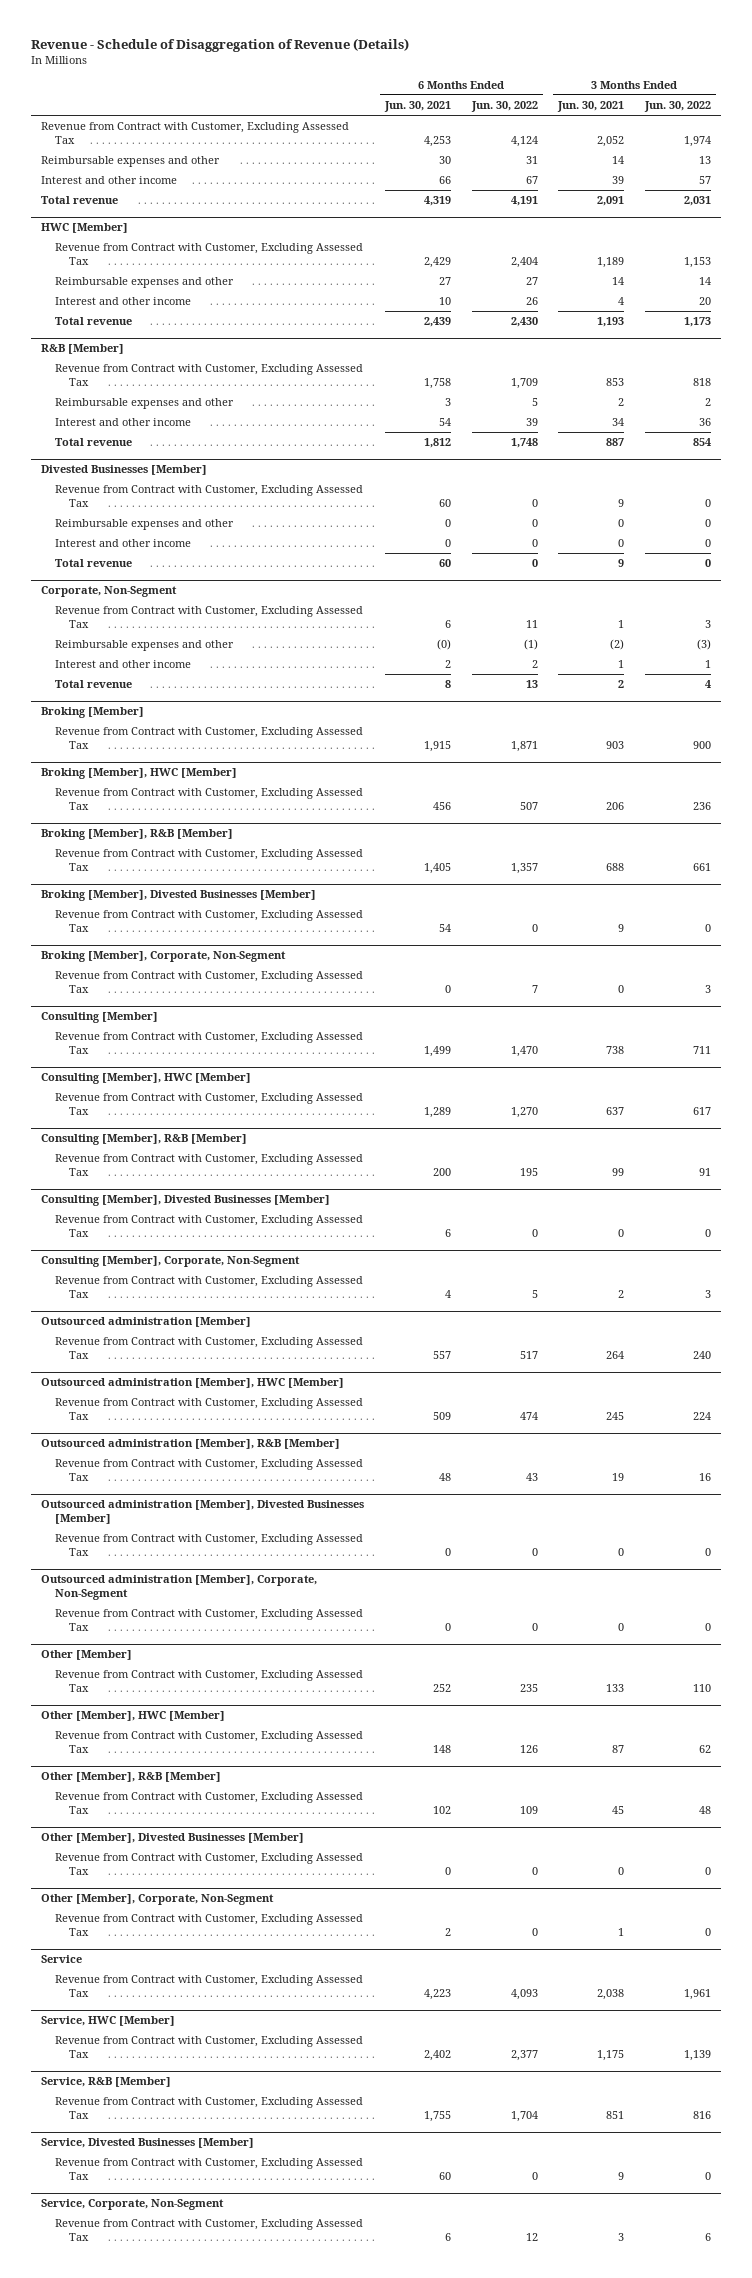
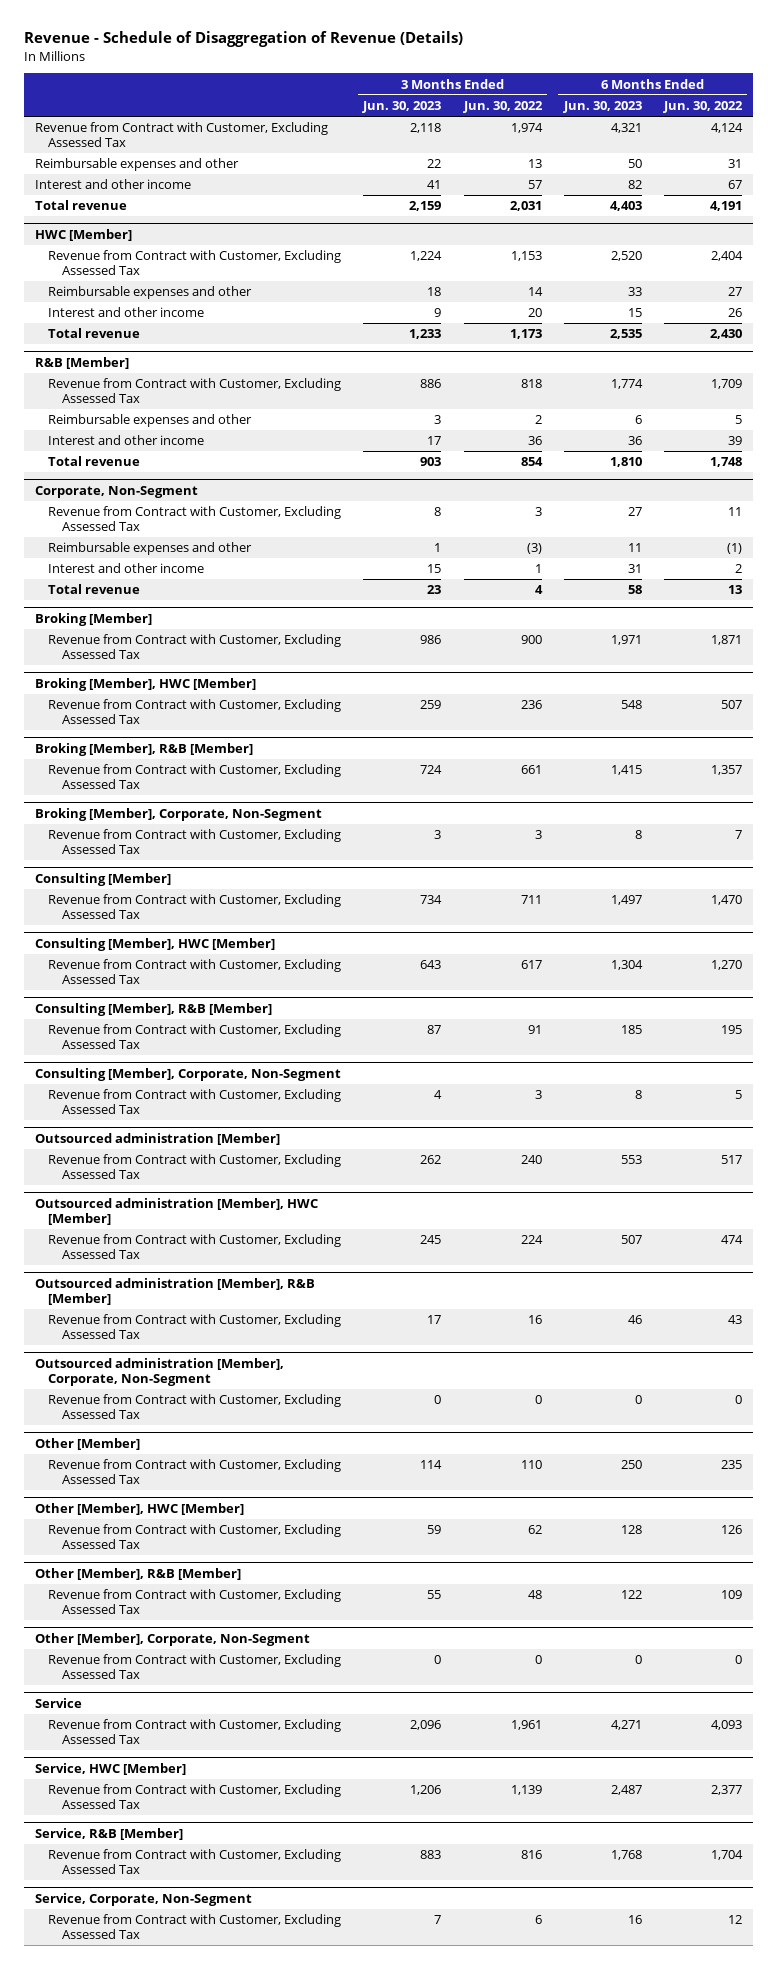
- | 6 Months Ended Jun. 30, 2021 | 6 Months Ended Jun. 30, 2022 | 3 Months Ended Jun. 30, 2021 | 3 Months Ended Jun. 30, 2022
+ | 3 Months Ended Jun. 30, 2023 | 3 Months Ended Jun. 30, 2022 | 6 Months Ended Jun. 30, 2023 | 6 Months Ended Jun. 30, 2022
- Divested Businesses [Member]
- Revenue from Contract with Customer, Excluding Assessed Tax | 60 | 0 | 9 | 0
- Reimbursable expenses and other | 0 | 0 | 0 | 0
- Interest and other income | 0 | 0 | 0 | 0
- Total revenue | 60 | 0 | 9 | 0
- Broking [Member], Divested Businesses [Member]
- Revenue from Contract with Customer, Excluding Assessed Tax | 54 | 0 | 9 | 0
- Consulting [Member], Divested Businesses [Member]
- Revenue from Contract with Customer, Excluding Assessed Tax | 6 | 0 | 0 | 0
- Outsourced administration [Member], Divested Businesses [Member]
- Revenue from Contract with Customer, Excluding Assessed Tax | 0 | 0 | 0 | 0
- Other [Member], Divested Businesses [Member]
- Revenue from Contract with Customer, Excluding Assessed Tax | 0 | 0 | 0 | 0
- Service, Divested Businesses [Member]
- Revenue from Contract with Customer, Excluding Assessed Tax | 60 | 0 | 9 | 0

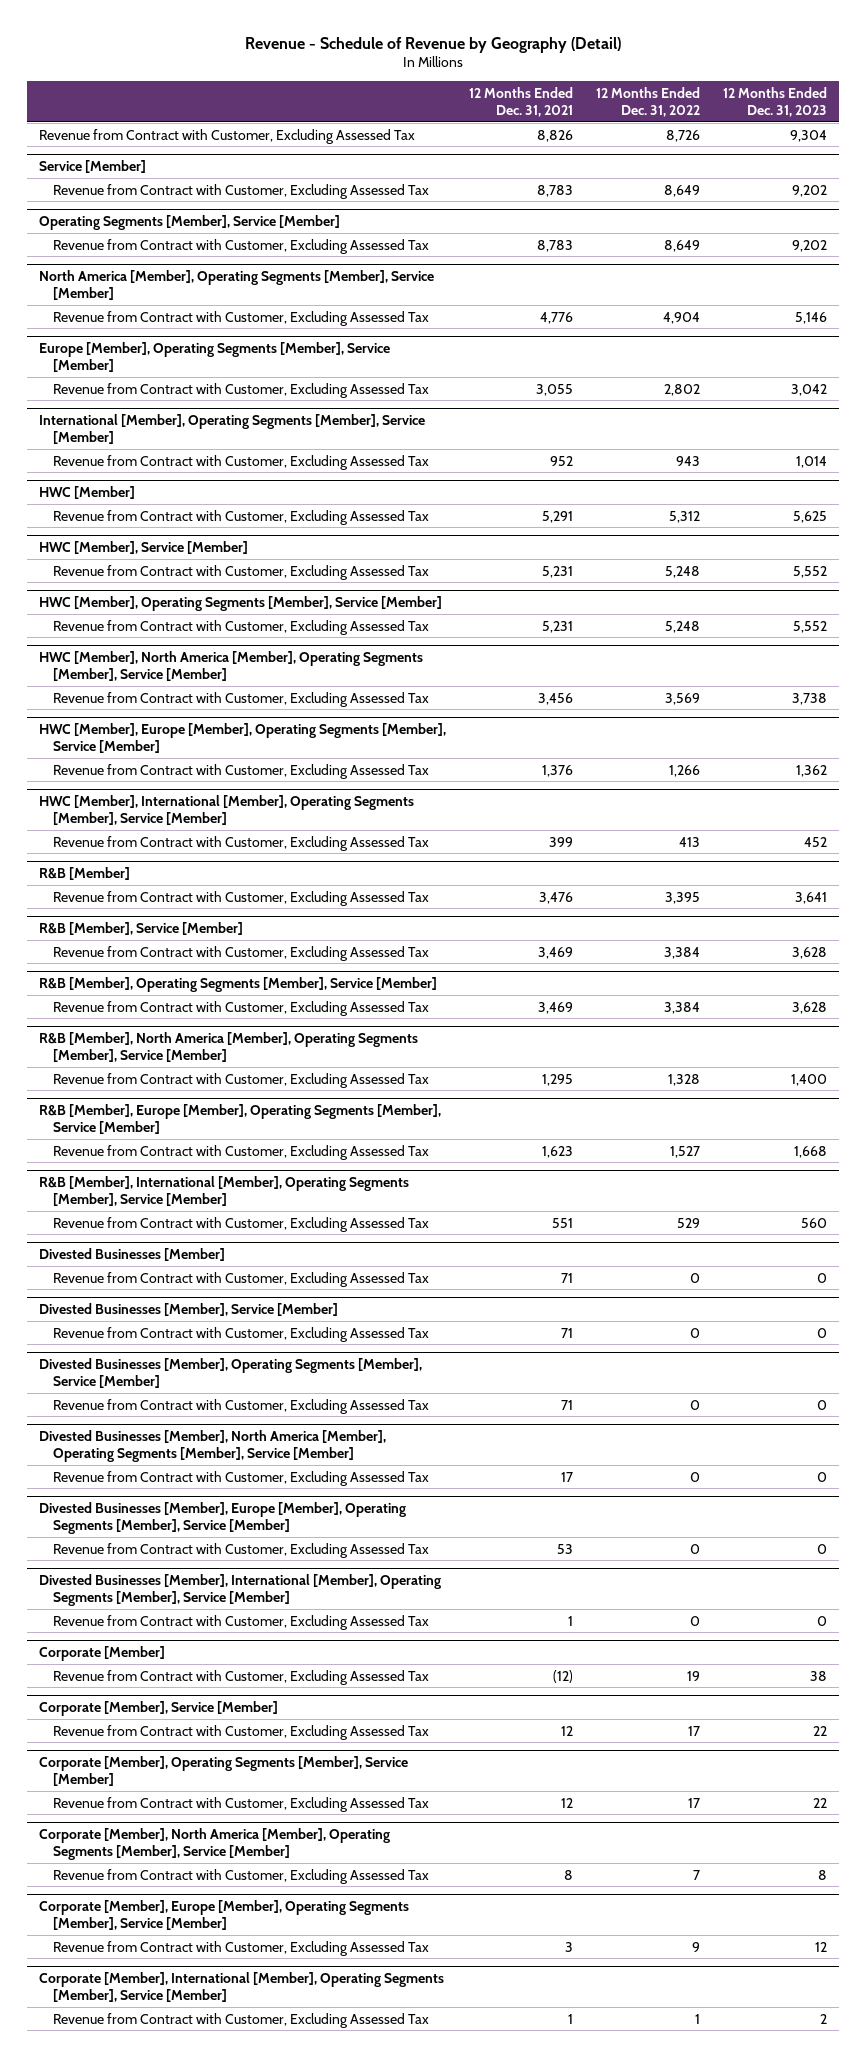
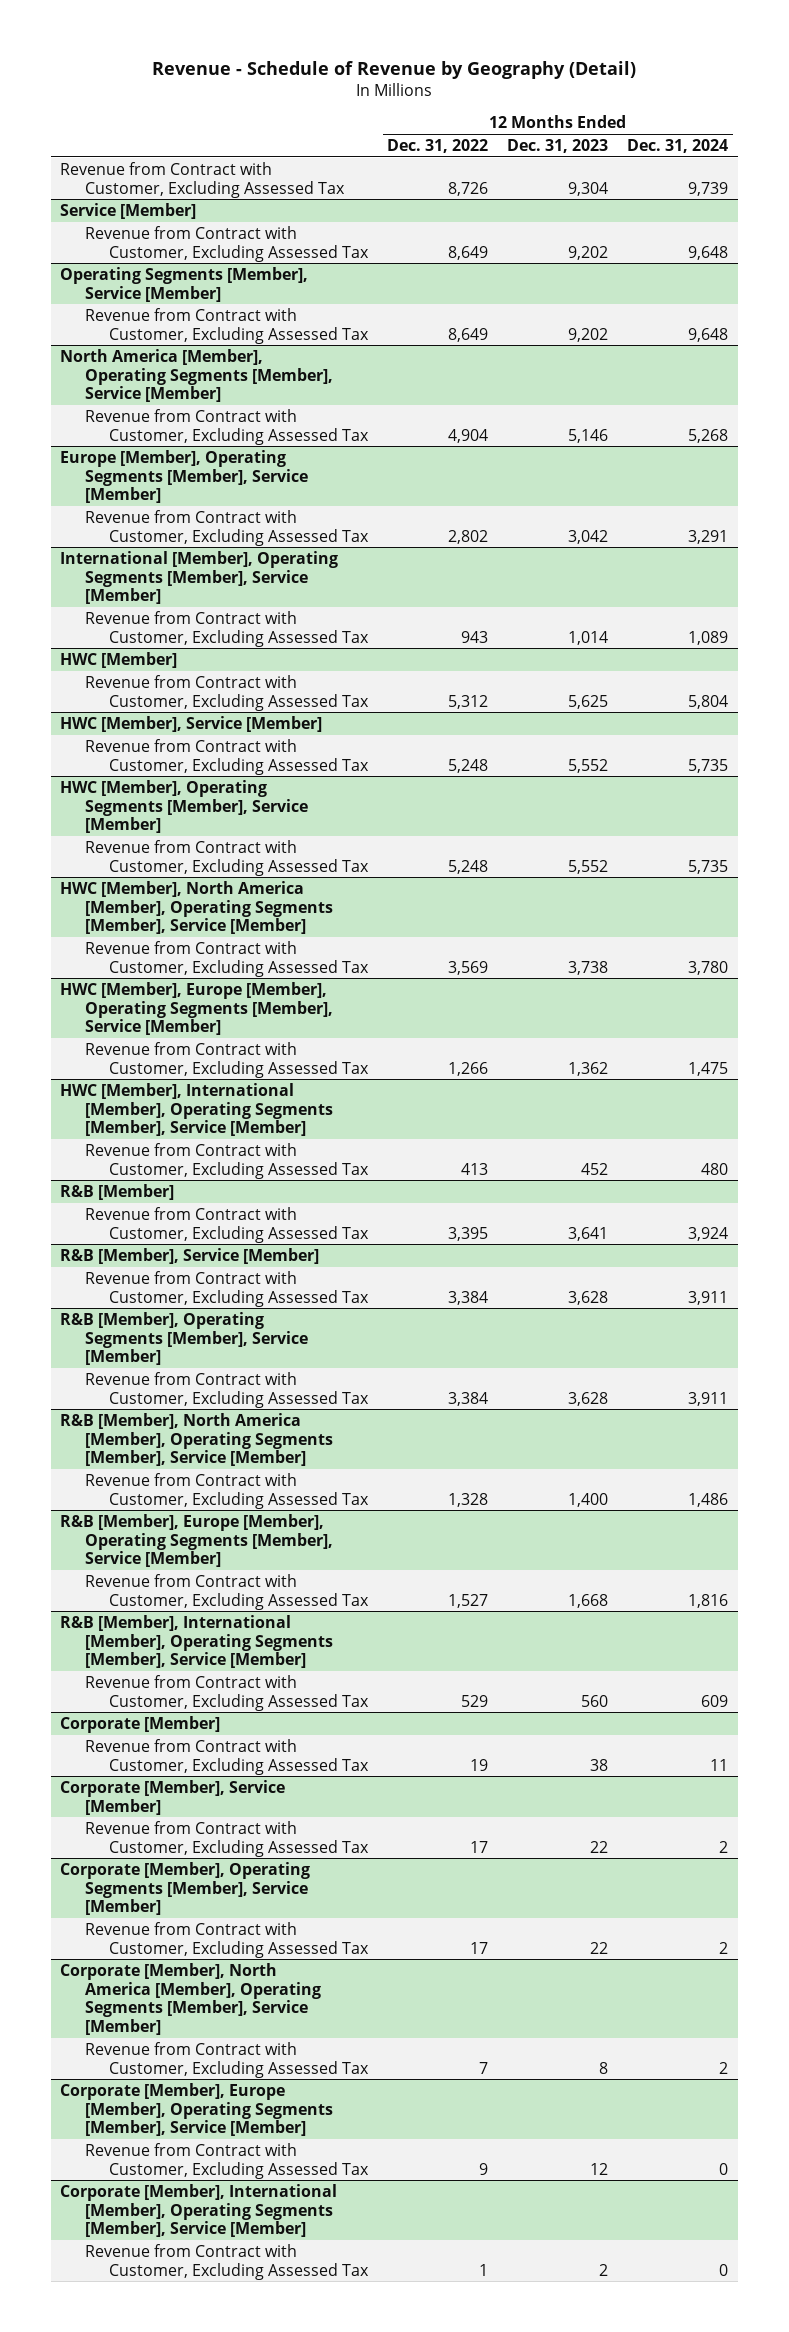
- | 12 Months Ended Dec. 31, 2021 | 12 Months Ended Dec. 31, 2022 | 12 Months Ended Dec. 31, 2023
+ | 12 Months Ended Dec. 31, 2022 | 12 Months Ended Dec. 31, 2023 | 12 Months Ended Dec. 31, 2024
- Divested Businesses [Member]
- Revenue from Contract with Customer, Excluding Assessed Tax | 71 | 0 | 0
- Divested Businesses [Member], Service [Member]
- Revenue from Contract with Customer, Excluding Assessed Tax | 71 | 0 | 0
- Divested Businesses [Member], Operating Segments [Member], Service [Member]
- Revenue from Contract with Customer, Excluding Assessed Tax | 71 | 0 | 0
- Divested Businesses [Member], North America [Member], Operating Segments [Member], Service [Member]
- Revenue from Contract with Customer, Excluding Assessed Tax | 17 | 0 | 0
- Divested Businesses [Member], Europe [Member], Operating Segments [Member], Service [Member]
- Revenue from Contract with Customer, Excluding Assessed Tax | 53 | 0 | 0
- Divested Businesses [Member], International [Member], Operating Segments [Member], Service [Member]
- Revenue from Contract with Customer, Excluding Assessed Tax | 1 | 0 | 0

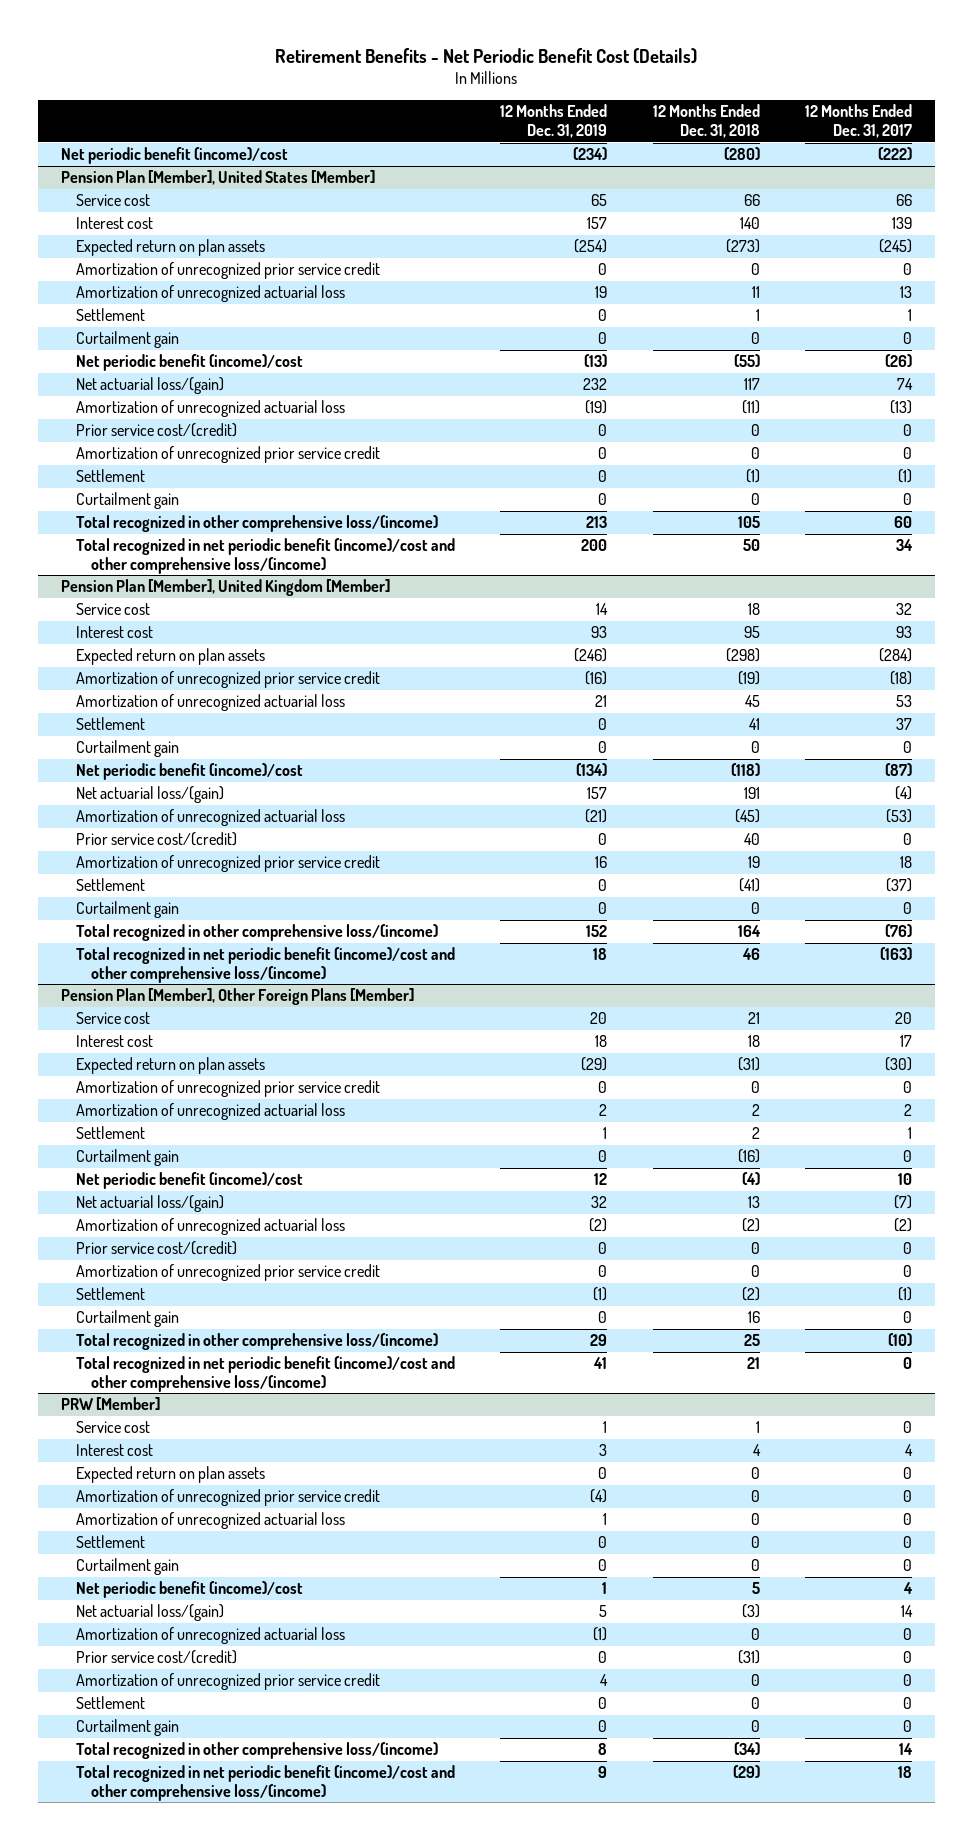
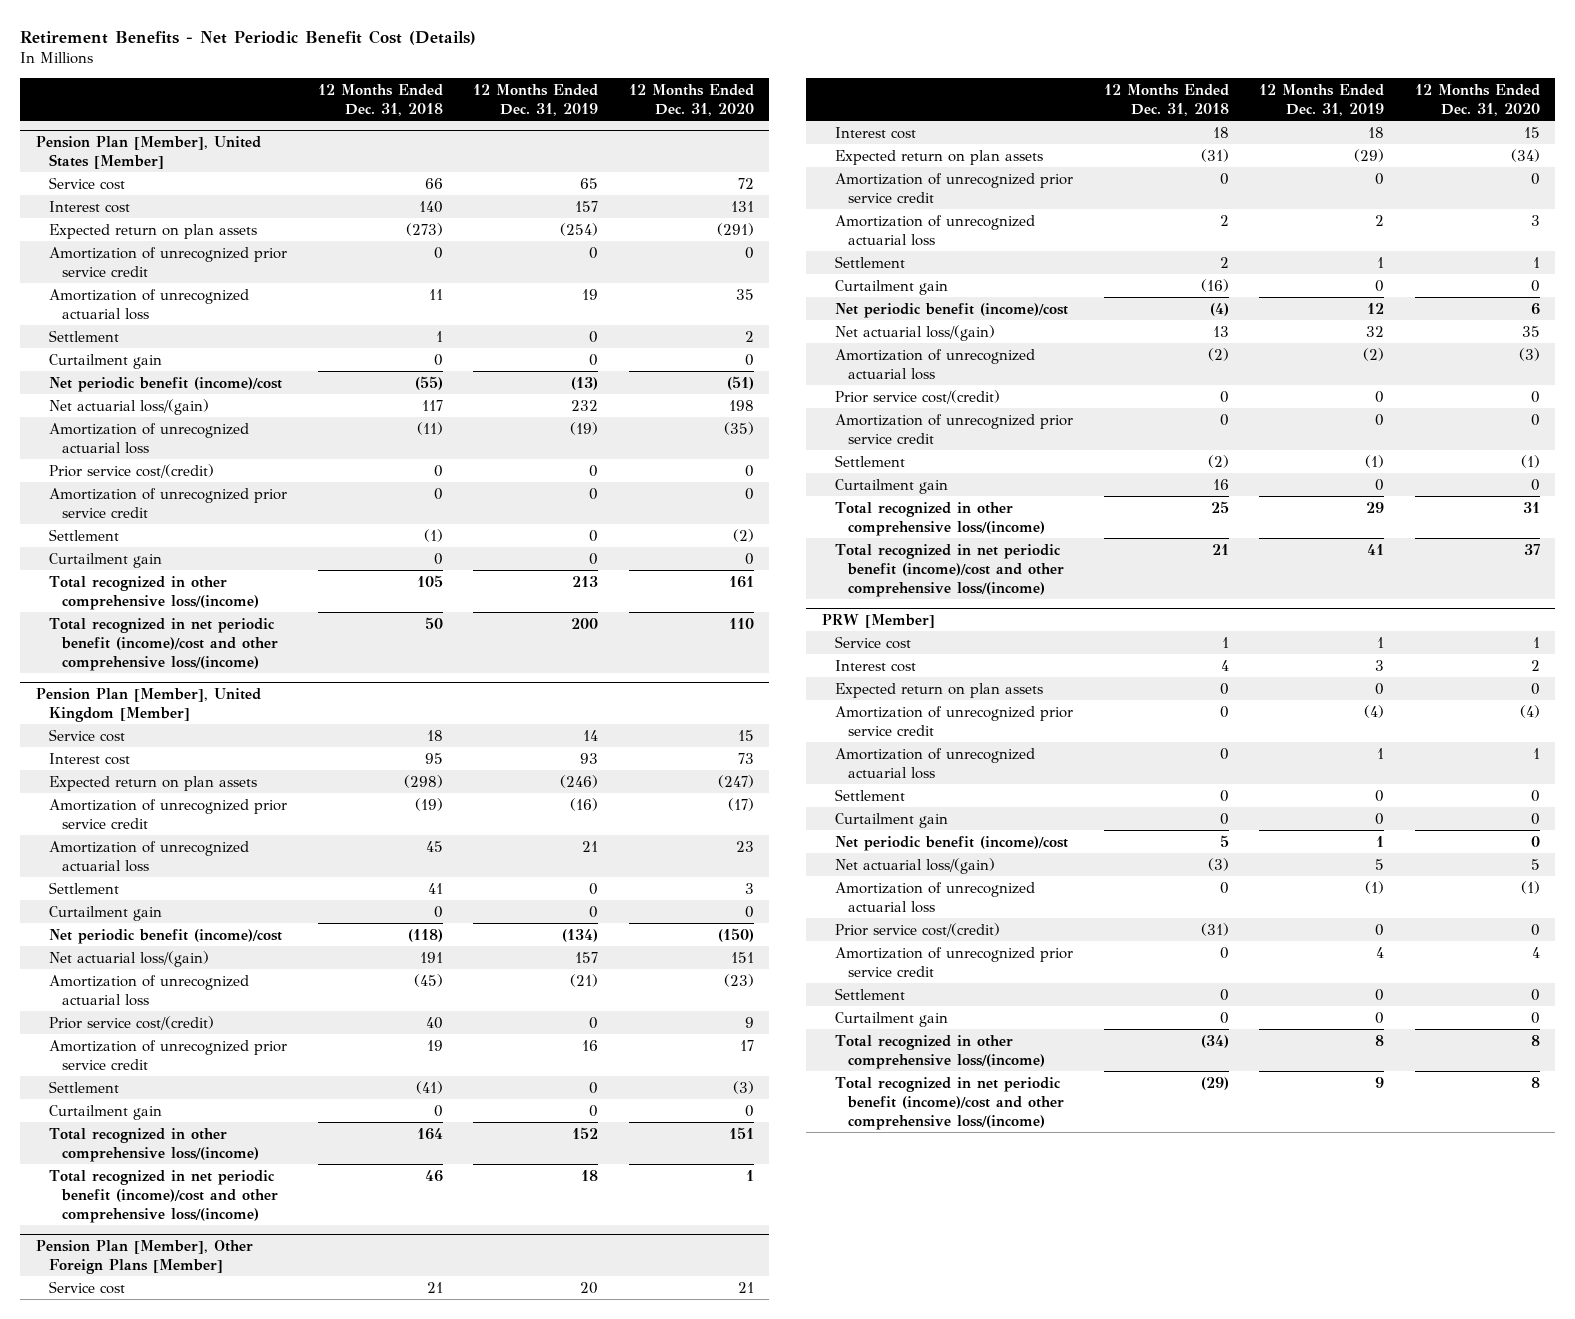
- | 12 Months Ended Dec. 31, 2019 | 12 Months Ended Dec. 31, 2018 | 12 Months Ended Dec. 31, 2017
+ | 12 Months Ended Dec. 31, 2018 | 12 Months Ended Dec. 31, 2019 | 12 Months Ended Dec. 31, 2020
- Net periodic benefit (income)/cost | (234) | (280) | (222)

